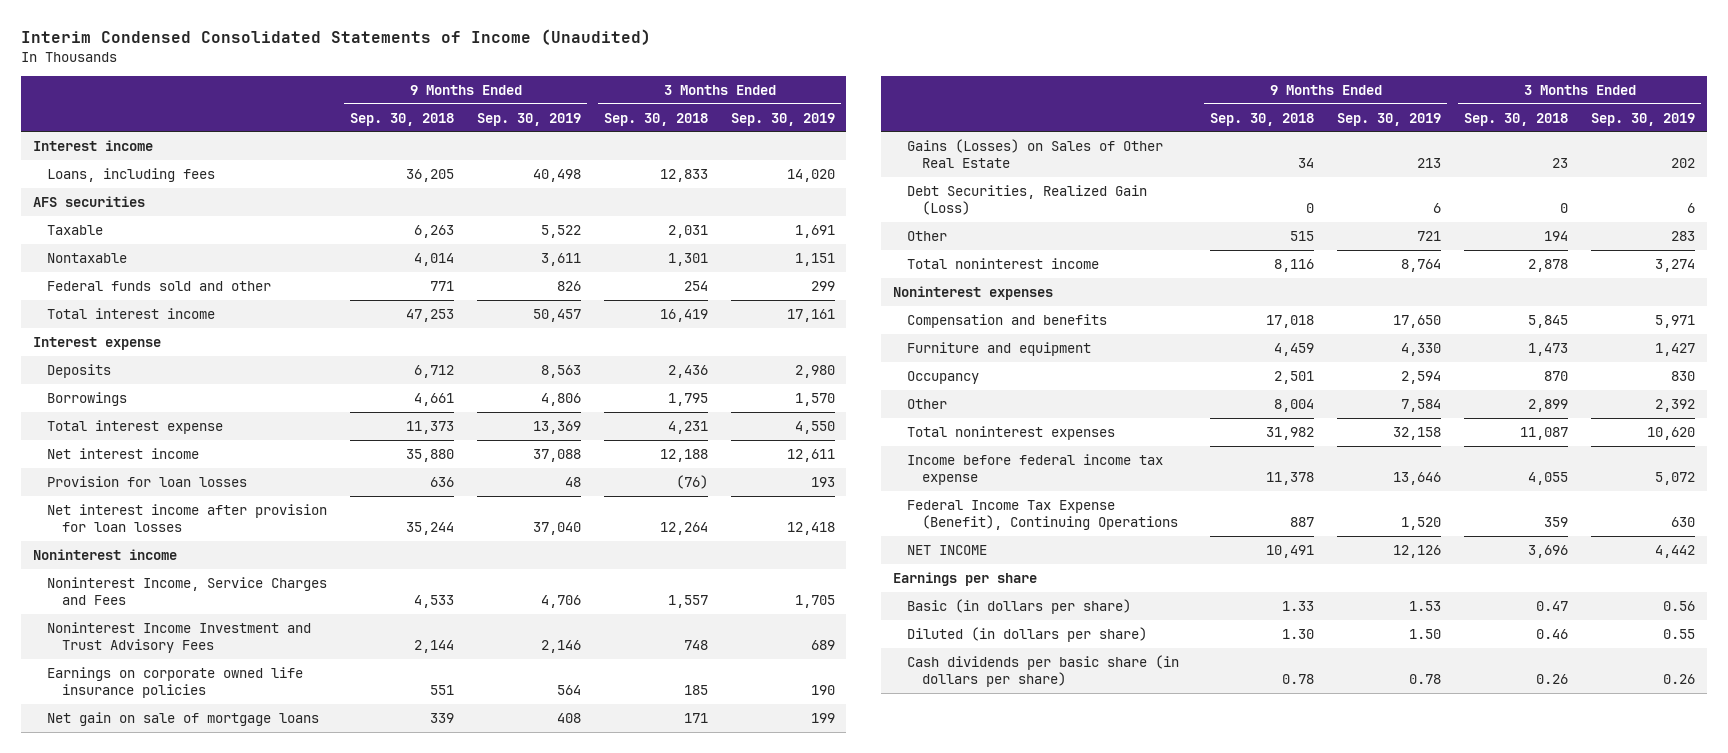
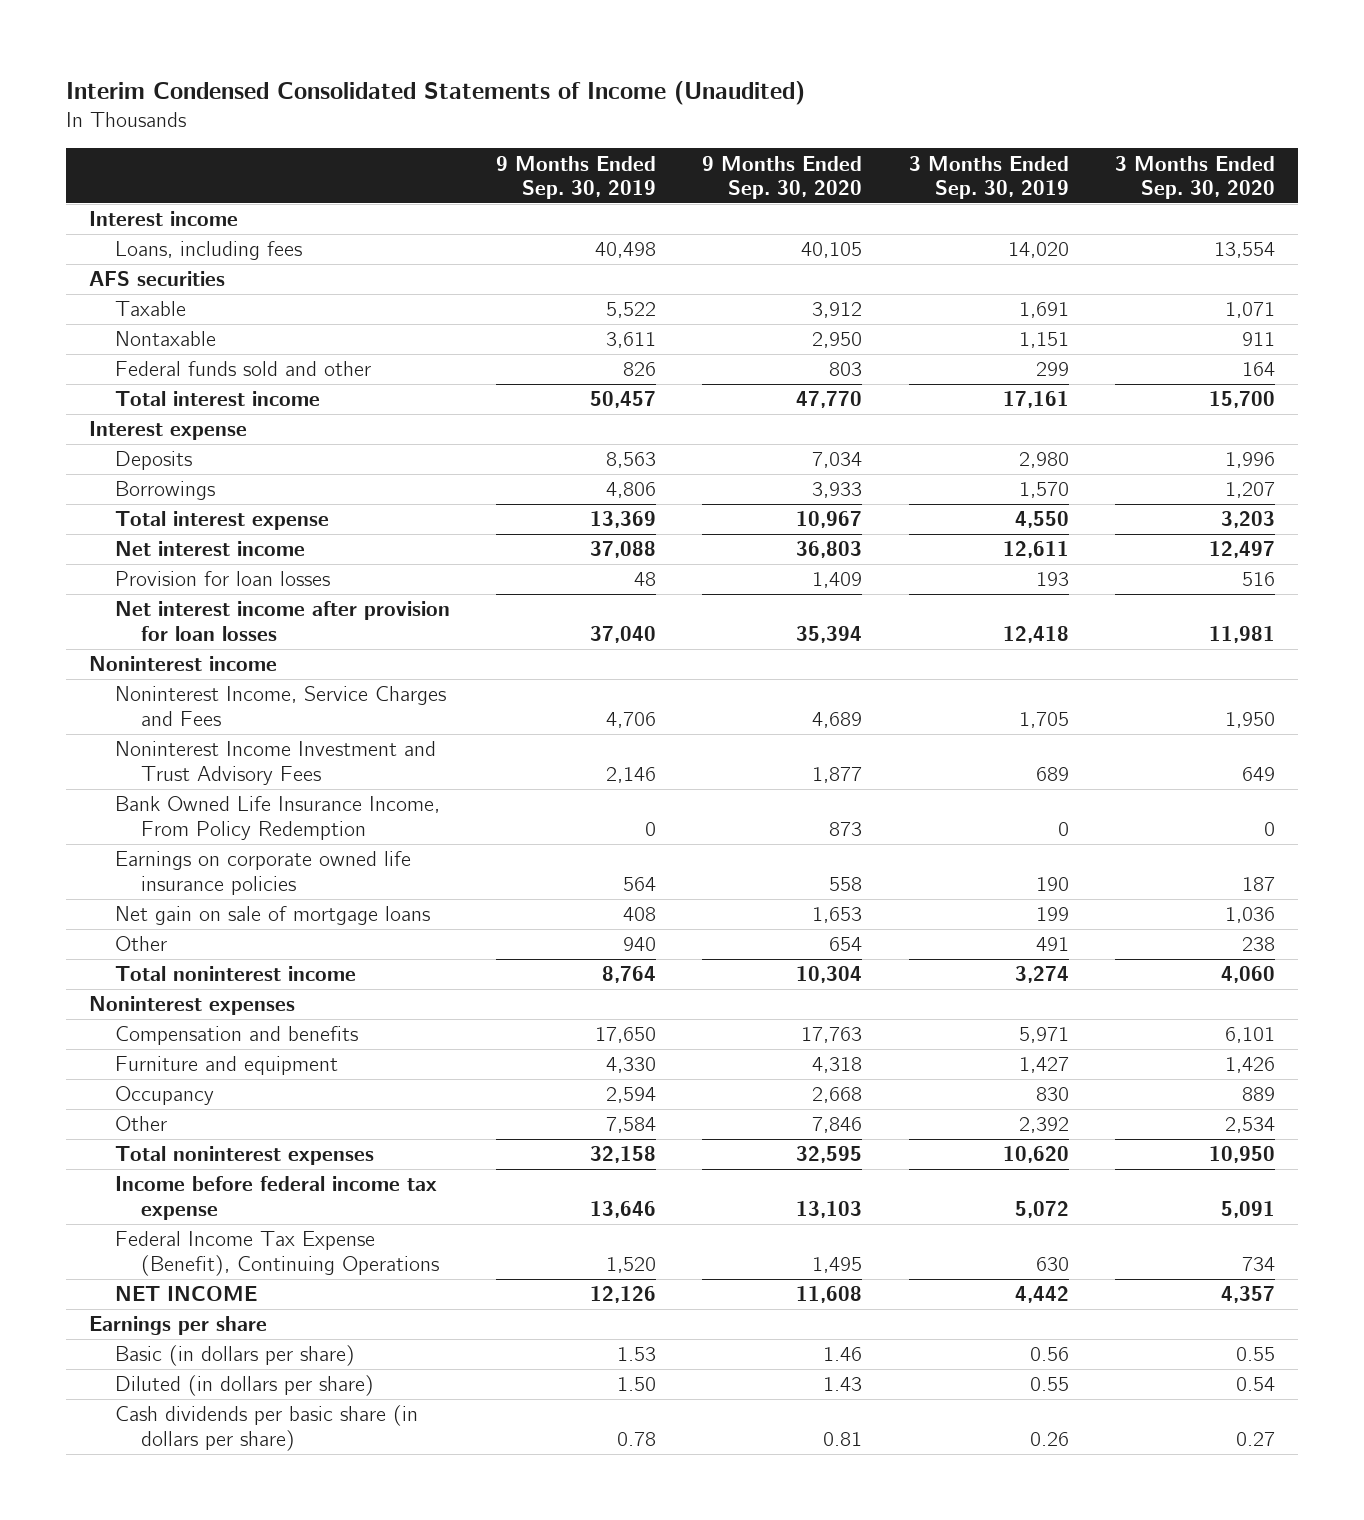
- | 9 Months Ended Sep. 30, 2018 | 9 Months Ended Sep. 30, 2019 | 3 Months Ended Sep. 30, 2018 | 3 Months Ended Sep. 30, 2019
+ | 9 Months Ended Sep. 30, 2019 | 9 Months Ended Sep. 30, 2020 | 3 Months Ended Sep. 30, 2019 | 3 Months Ended Sep. 30, 2020
+ Bank Owned Life Insurance Income, From Policy Redemption | 0 | 873 | 0 | 0
- Gains (Losses) on Sales of Other Real Estate | 34 | 213 | 23 | 202
- Debt Securities, Realized Gain (Loss) | 0 | 6 | 0 | 6
- Other | 515 | 721 | 194 | 283
+ Other | 940 | 654 | 491 | 238

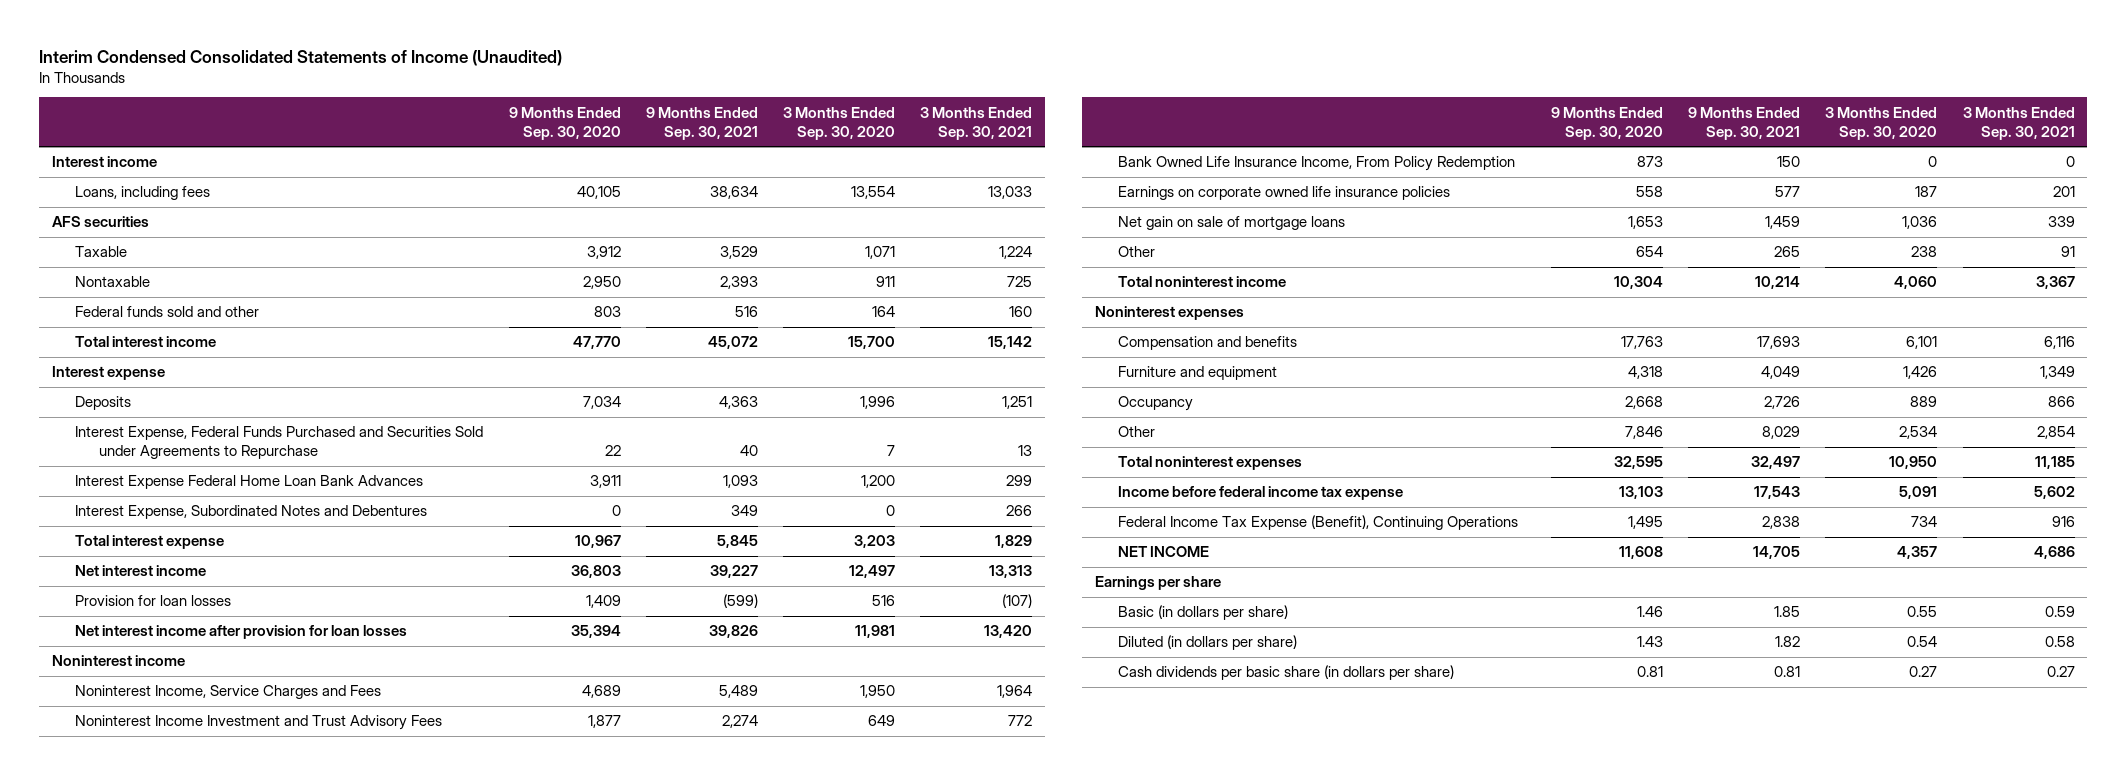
- | 9 Months Ended Sep. 30, 2019 | 9 Months Ended Sep. 30, 2020 | 3 Months Ended Sep. 30, 2019 | 3 Months Ended Sep. 30, 2020
+ | 9 Months Ended Sep. 30, 2020 | 9 Months Ended Sep. 30, 2021 | 3 Months Ended Sep. 30, 2020 | 3 Months Ended Sep. 30, 2021
- Borrowings | 4,806 | 3,933 | 1,570 | 1,207
+ Interest Expense, Federal Funds Purchased and Securities Sold under Agreements to Repurchase | 22 | 40 | 7 | 13
+ Interest Expense Federal Home Loan Bank Advances | 3,911 | 1,093 | 1,200 | 299
+ Interest Expense, Subordinated Notes and Debentures | 0 | 349 | 0 | 266

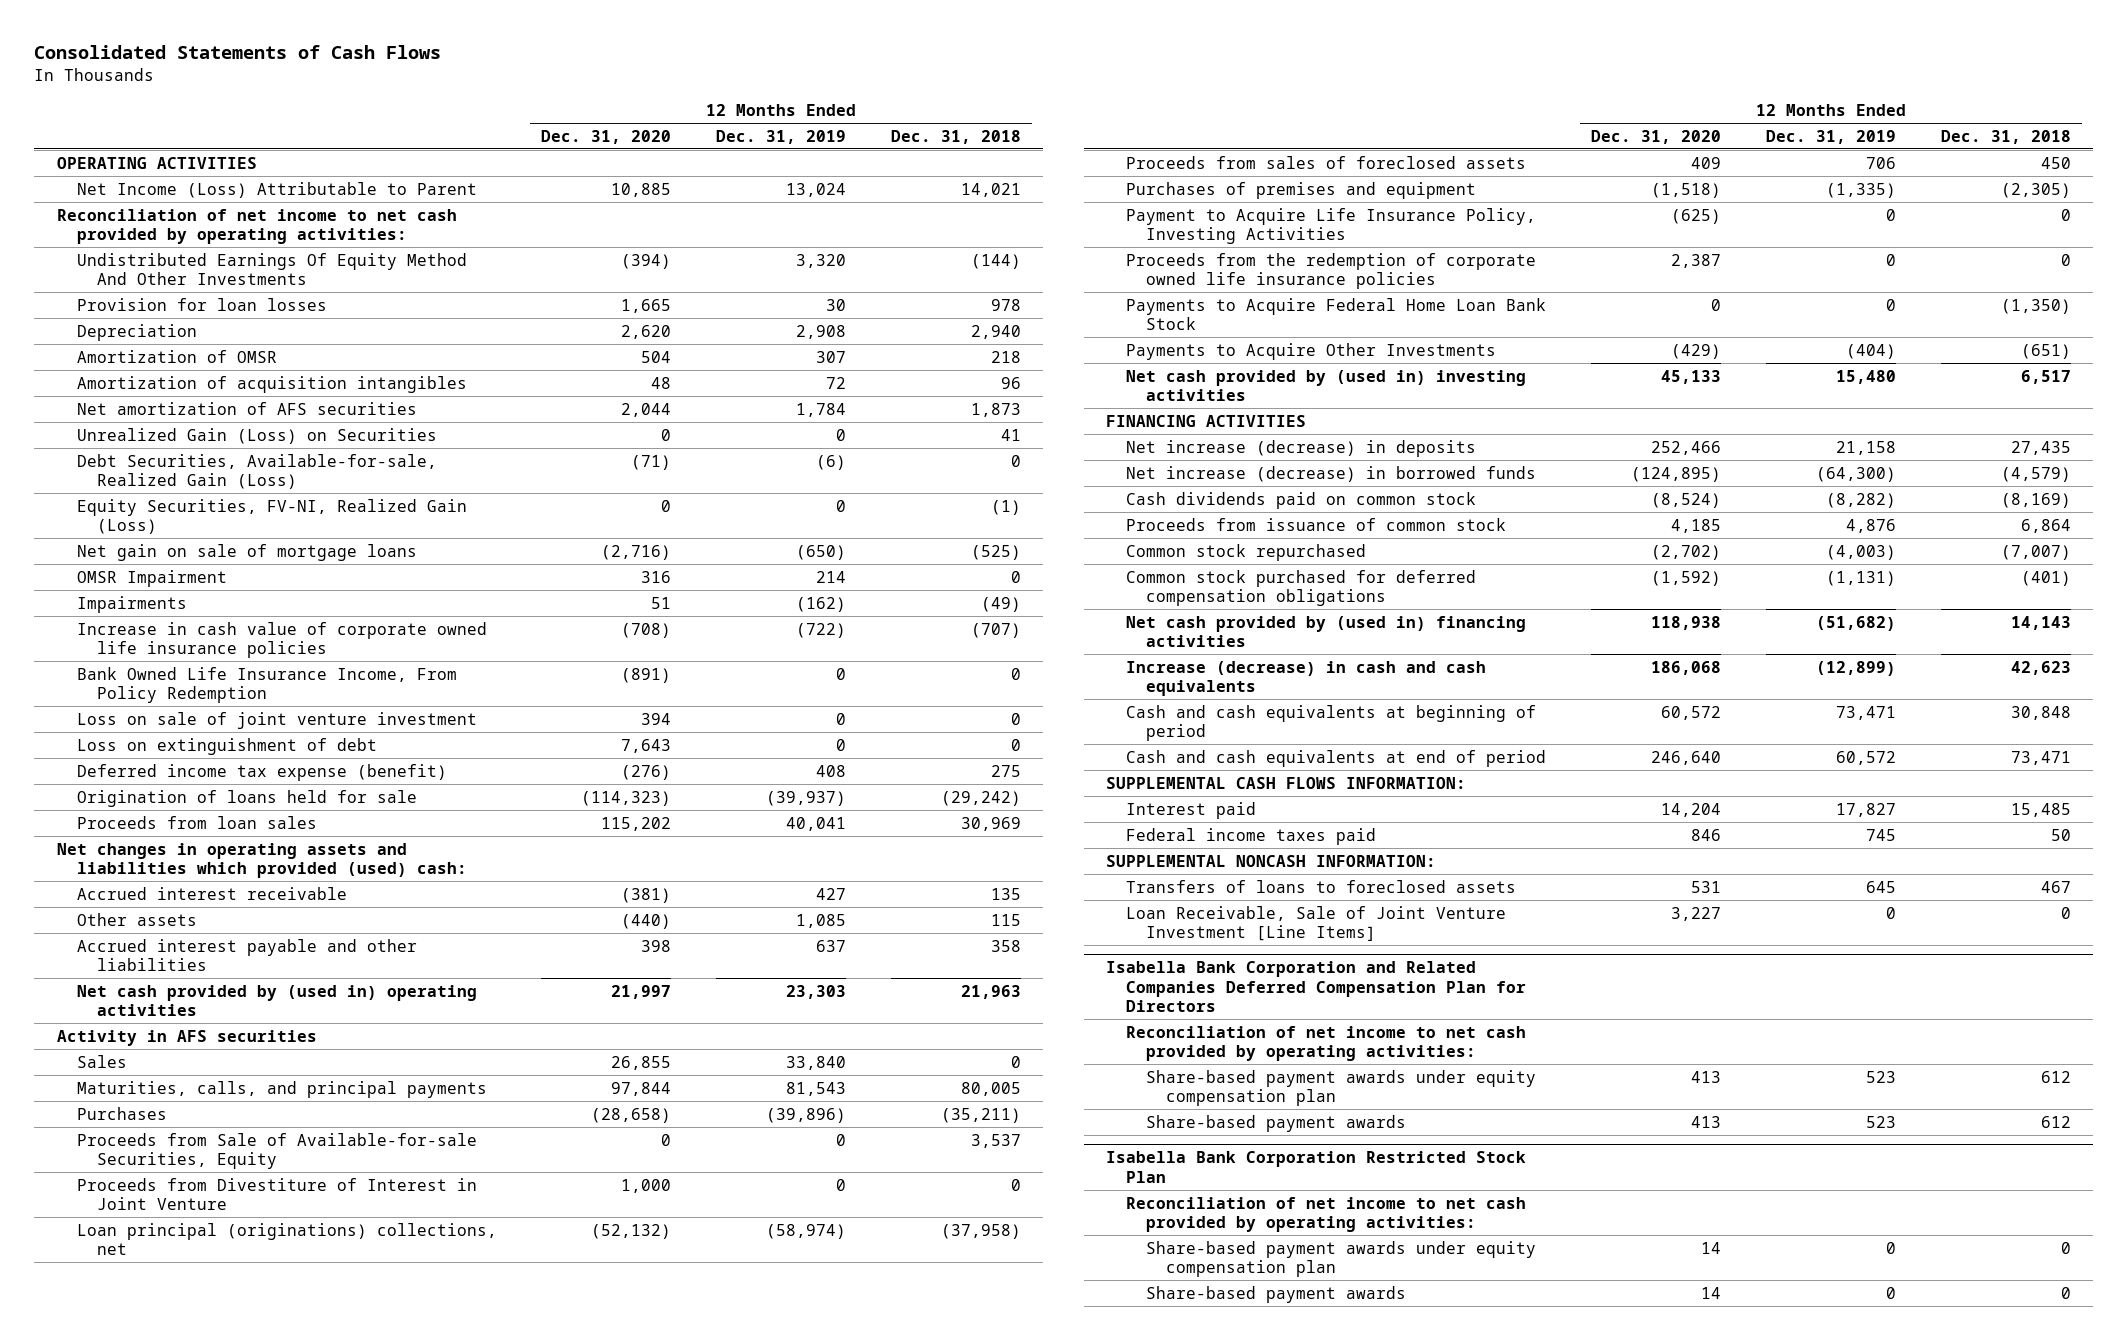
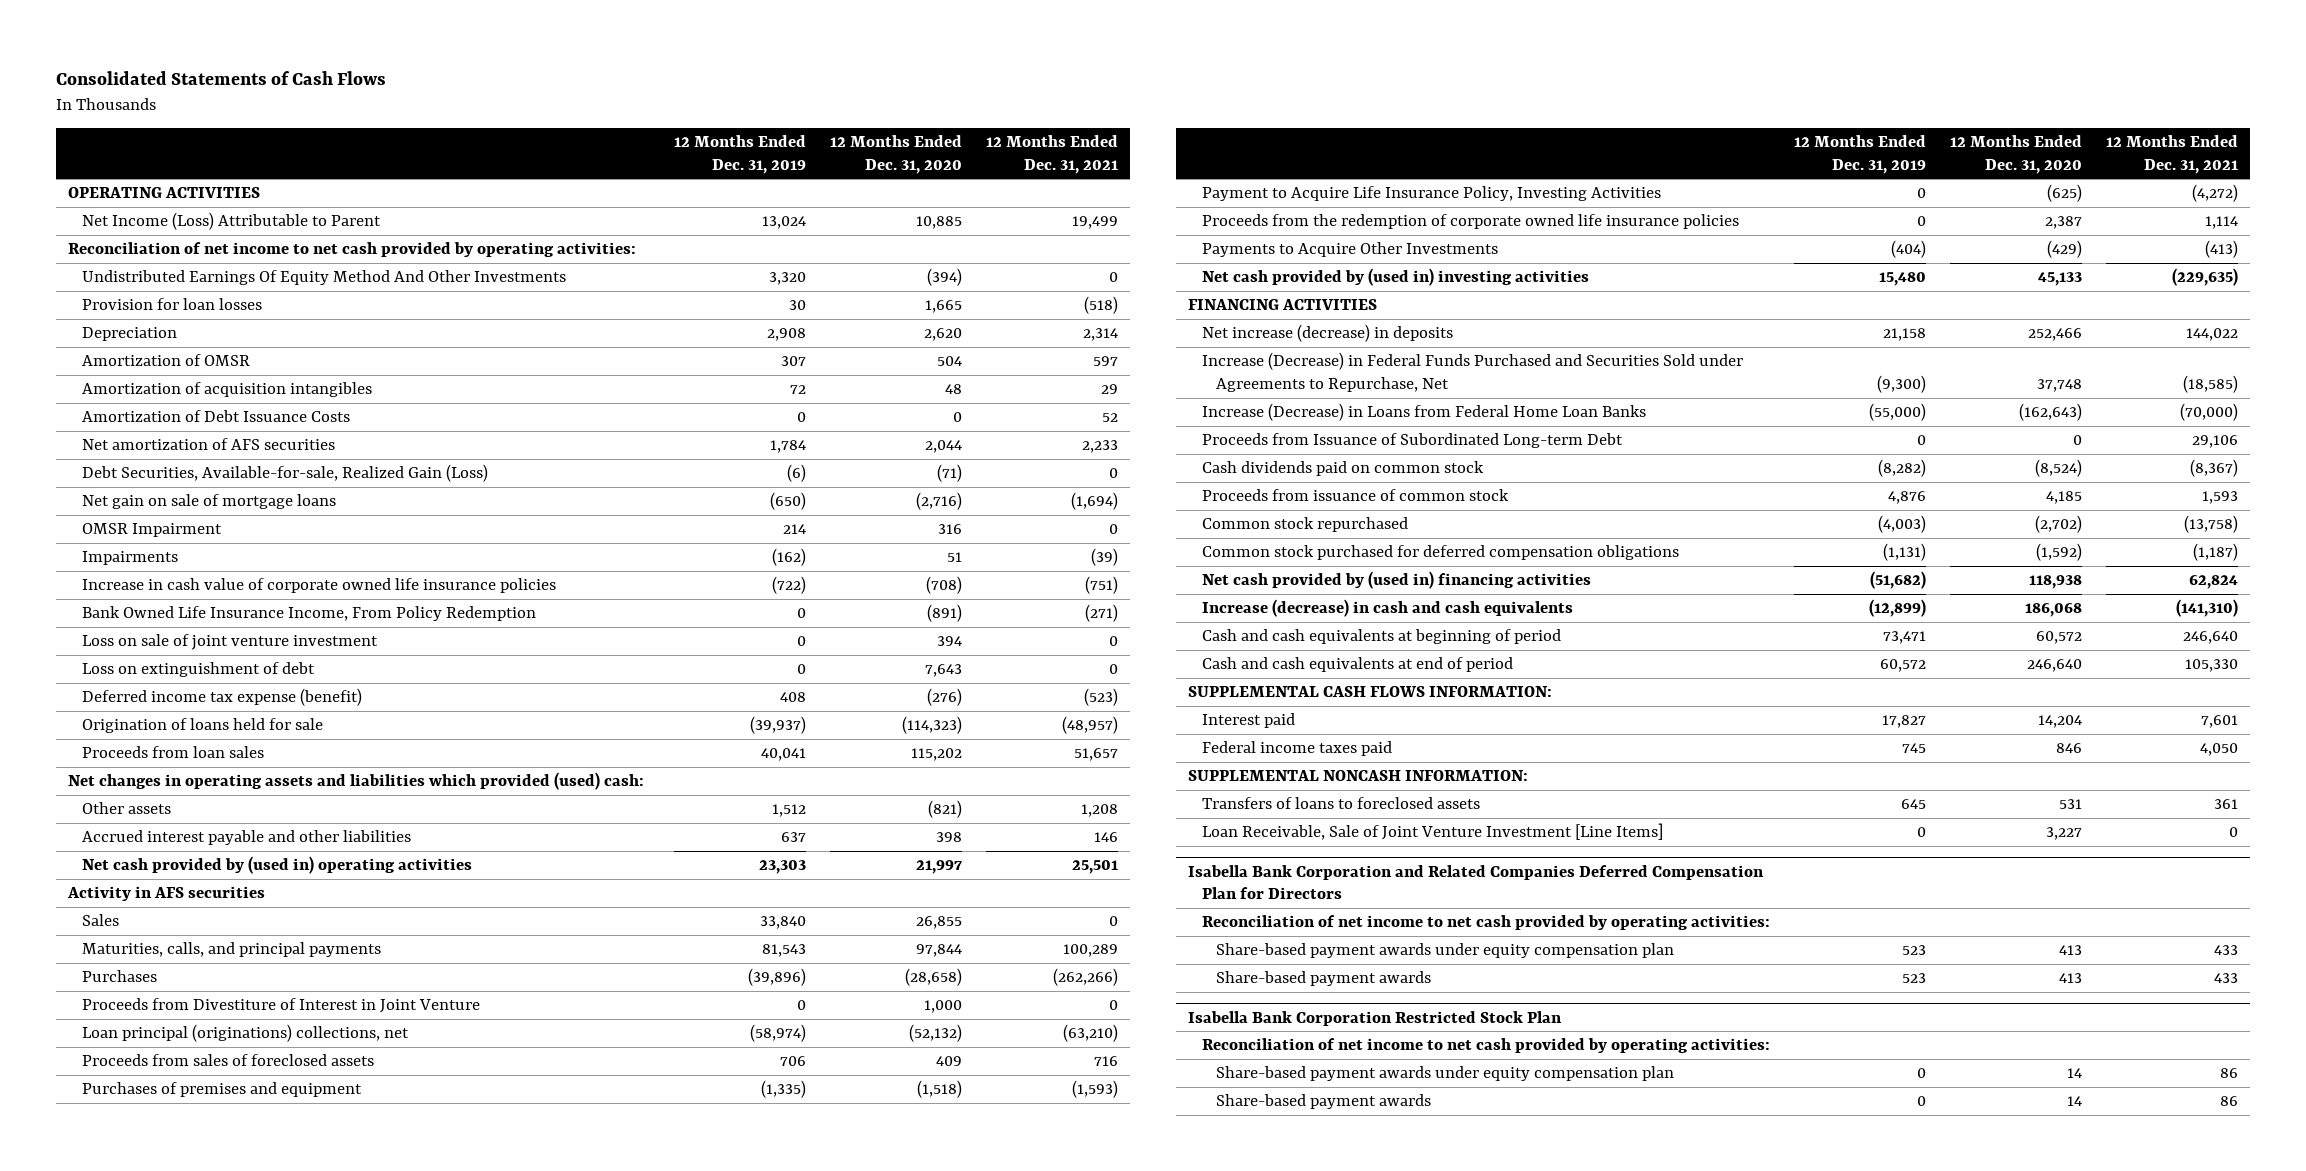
- | 12 Months Ended Dec. 31, 2020 | 12 Months Ended Dec. 31, 2019 | 12 Months Ended Dec. 31, 2018
+ | 12 Months Ended Dec. 31, 2019 | 12 Months Ended Dec. 31, 2020 | 12 Months Ended Dec. 31, 2021
+ Amortization of Debt Issuance Costs | 0 | 0 | 52
- Unrealized Gain (Loss) on Securities | 0 | 0 | 41
- Equity Securities, FV-NI, Realized Gain (Loss) | 0 | 0 | (1)
- Accrued interest receivable | (381) | 427 | 135
- Other assets | (440) | 1,085 | 115
+ Other assets | 1,512 | (821) | 1,208
- Proceeds from Sale of Available-for-sale Securities, Equity | 0 | 0 | 3,537
- Payments to Acquire Federal Home Loan Bank Stock | 0 | 0 | (1,350)
- Net increase (decrease) in borrowed funds | (124,895) | (64,300) | (4,579)
+ Increase (Decrease) in Federal Funds Purchased and Securities Sold under Agreements to Repurchase, Net | (9,300) | 37,748 | (18,585)
+ Increase (Decrease) in Loans from Federal Home Loan Banks | (55,000) | (162,643) | (70,000)
+ Proceeds from Issuance of Subordinated Long-term Debt | 0 | 0 | 29,106

